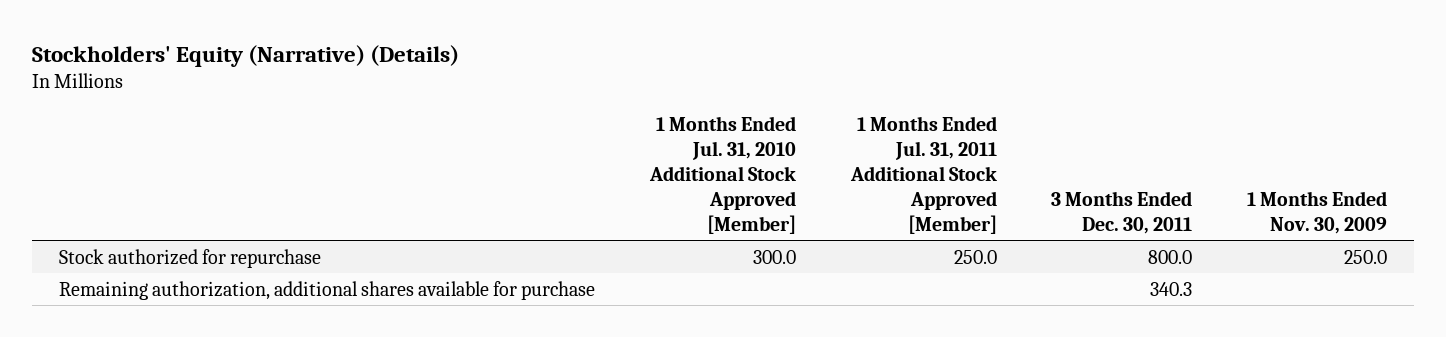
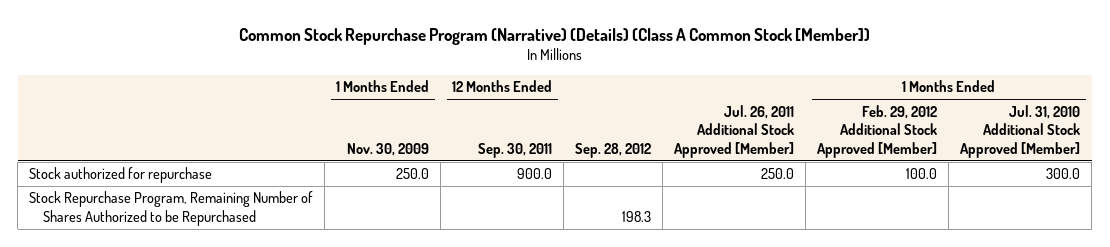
- Stockholders' Equity (Narrative) (Details)
+ Common Stock Repurchase Program (Narrative) (Details) (Class A Common Stock [Member])
- | 1 Months Ended Jul. 31, 2010 Additional Stock Approved [Member] | 1 Months Ended Jul. 31, 2011 Additional Stock Approved [Member] | 3 Months Ended Dec. 30, 2011 | 1 Months Ended Nov. 30, 2009
+ | 1 Months Ended Nov. 30, 2009 | 12 Months Ended Sep. 30, 2011 | Sep. 28, 2012 | Jul. 26, 2011 Additional Stock Approved [Member] | 1 Months Ended Feb. 29, 2012 Additional Stock Approved [Member] | 1 Months Ended Jul. 31, 2010 Additional Stock Approved [Member]
- Remaining authorization, additional shares available for purchase | | | 340.3 |
+ Stock Repurchase Program, Remaining Number of Shares Authorized to be Repurchased | | | 198.3 | | |

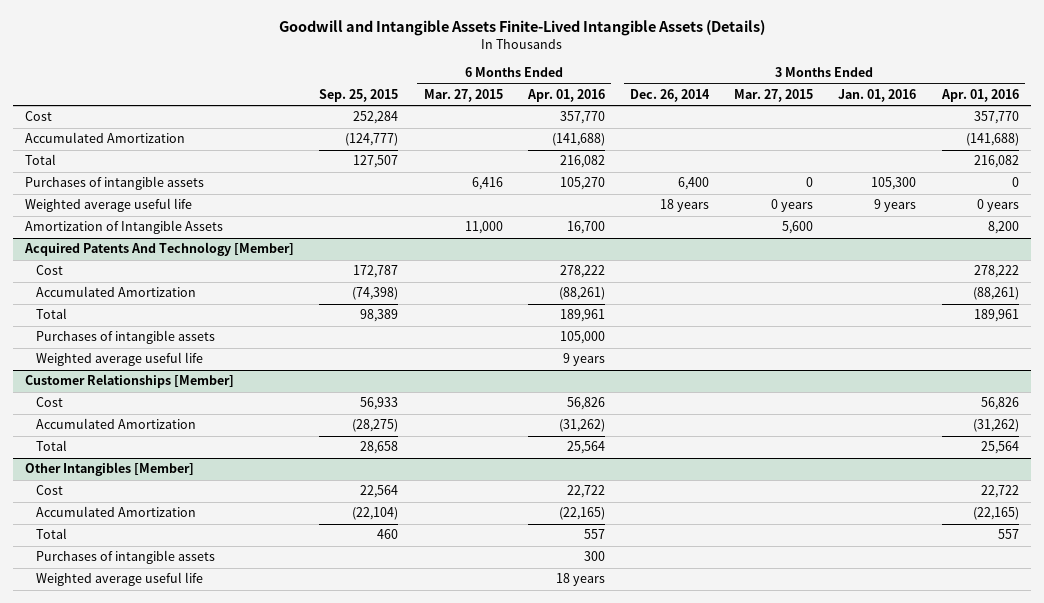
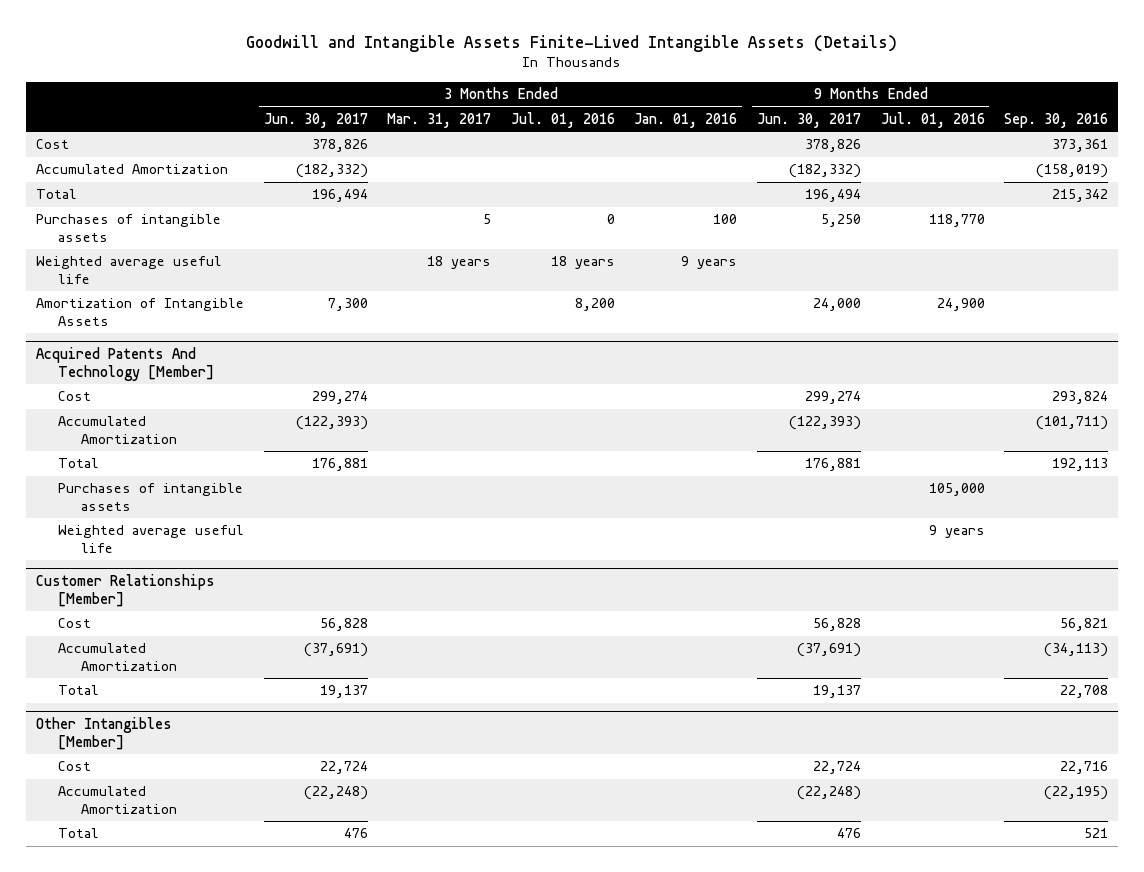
- | Sep. 25, 2015 | 6 Months Ended Mar. 27, 2015 | 6 Months Ended Apr. 01, 2016 | 3 Months Ended Dec. 26, 2014 | 3 Months Ended Mar. 27, 2015 | 3 Months Ended Jan. 01, 2016 | 3 Months Ended Apr. 01, 2016
+ | 3 Months Ended Jun. 30, 2017 | 3 Months Ended Mar. 31, 2017 | 3 Months Ended Jul. 01, 2016 | 3 Months Ended Jan. 01, 2016 | 9 Months Ended Jun. 30, 2017 | 9 Months Ended Jul. 01, 2016 | Sep. 30, 2016
- Purchases of intangible assets | | 6,416 | 105,270 | 6,400 | 0 | 105,300 | 0
+ Purchases of intangible assets | | 5 | 0 | 100 | 5,250 | 118,770 |
@ Other Intangibles [Member]
- Purchases of intangible assets | | | 300 | | | |
- Weighted average useful life | | | 18 years | | | |

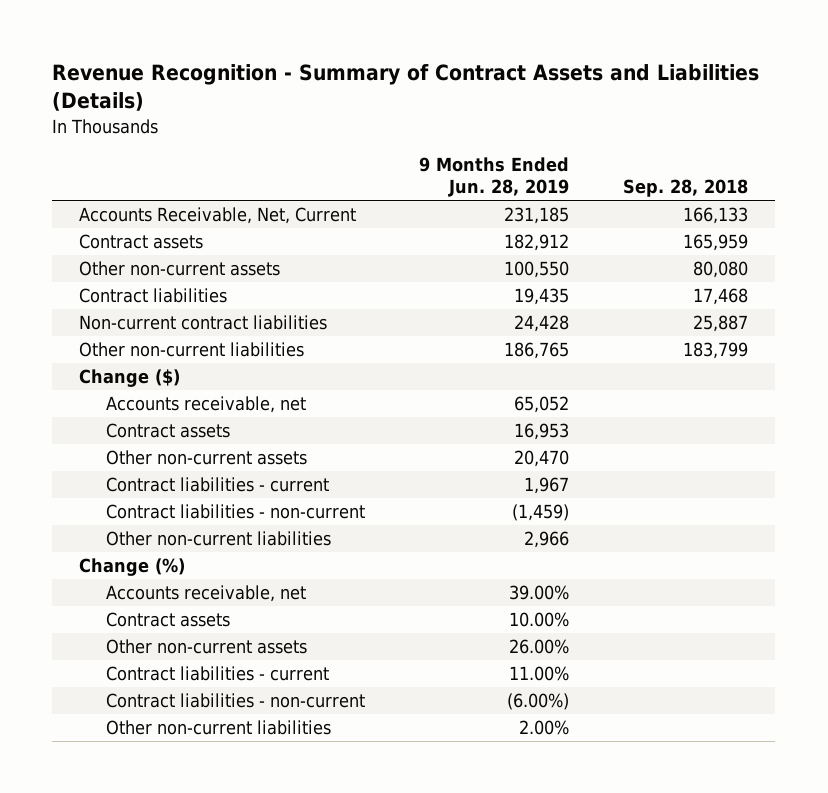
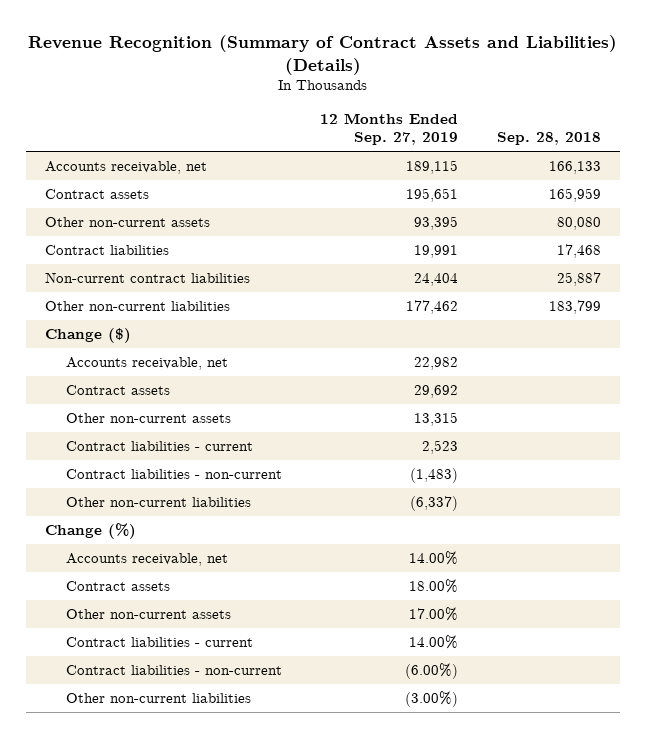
- Revenue Recognition - Summary of Contract Assets and Liabilities (Details)
+ Revenue Recognition (Summary of Contract Assets and Liabilities) (Details)
- | 9 Months Ended Jun. 28, 2019 | Sep. 28, 2018
+ | 12 Months Ended Sep. 27, 2019 | Sep. 28, 2018
- Accounts Receivable, Net, Current | 231,185 | 166,133
+ Accounts receivable, net | 189,115 | 166,133

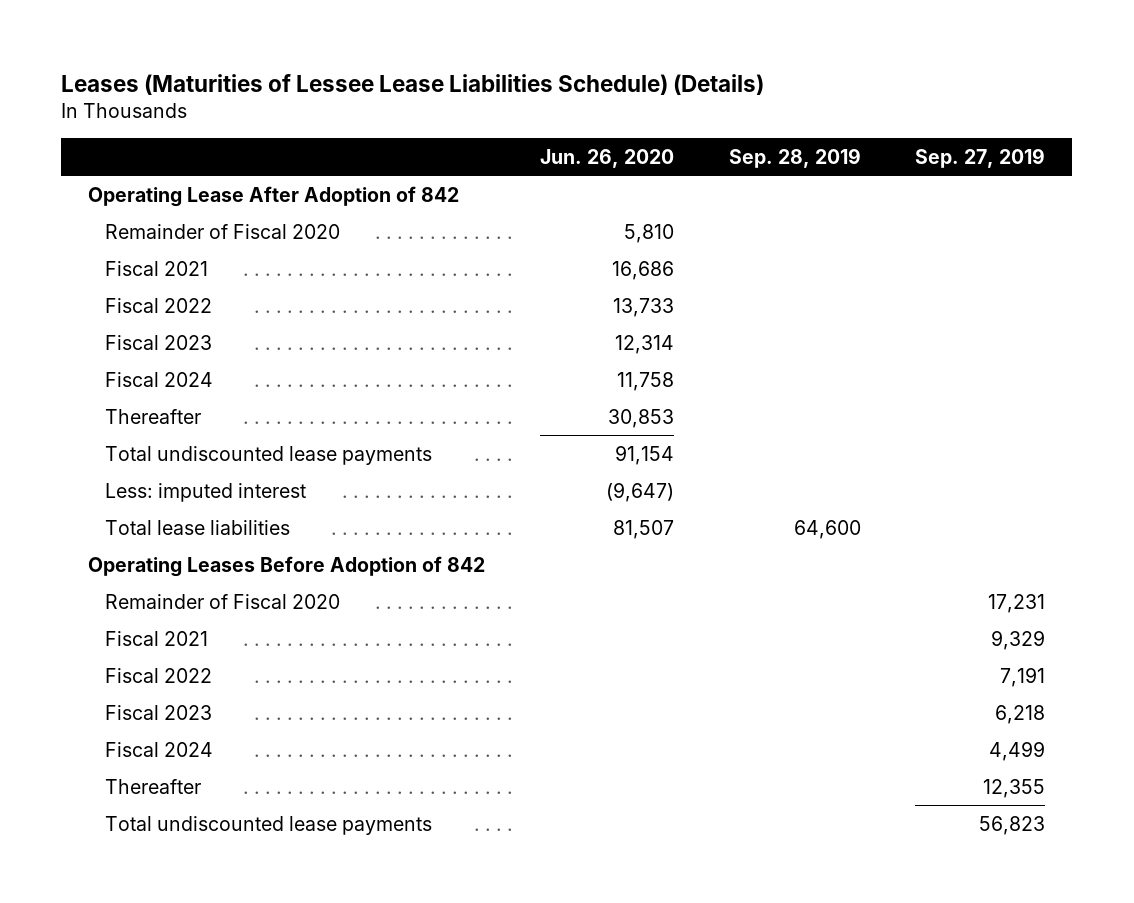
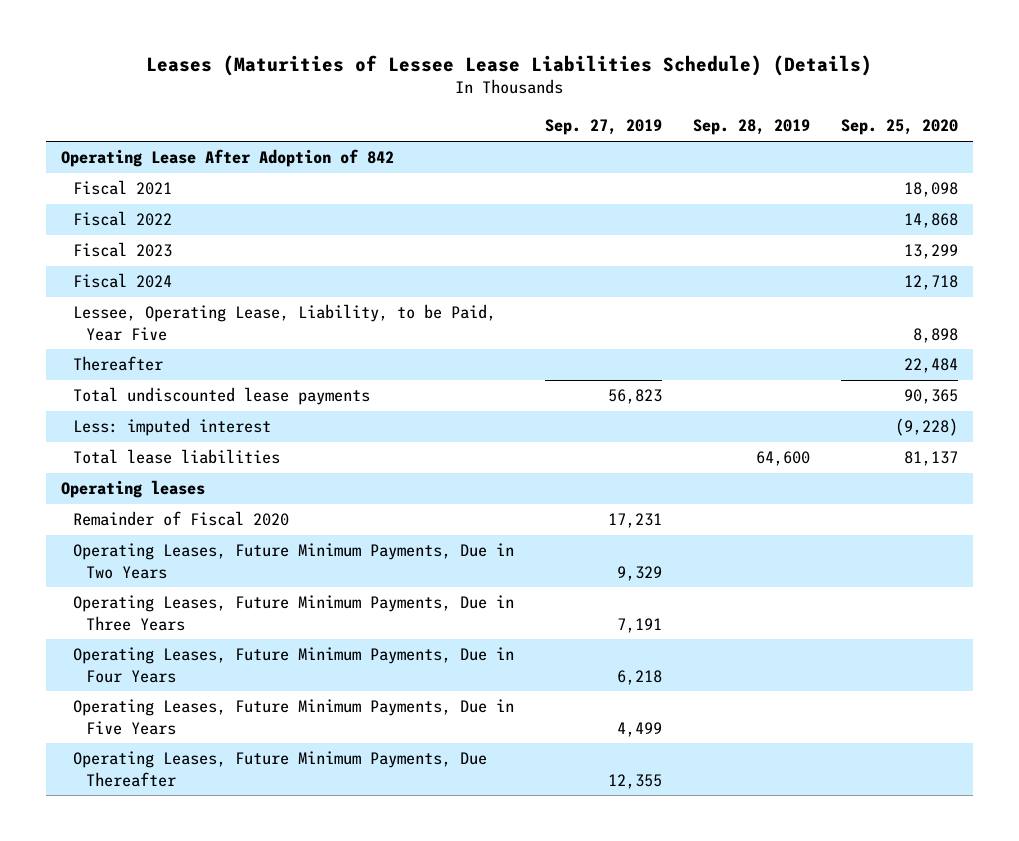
- | Jun. 26, 2020 | Sep. 28, 2019 | Sep. 27, 2019
+ | Sep. 27, 2019 | Sep. 28, 2019 | Sep. 25, 2020
- Remainder of Fiscal 2020 | 5,810 | |
+ Lessee, Operating Lease, Liability, to be Paid, Year Five | | | 8,898
- Total undiscounted lease payments | 91,154 | |
moved up: Total undiscounted lease payments | 56,823 | | 90,365
- Operating Leases Before Adoption of 842
+ Operating leases
- Fiscal 2021 | | | 9,329
- Fiscal 2022 | | | 7,191
- Fiscal 2023 | | | 6,218
- Fiscal 2024 | | | 4,499
- Thereafter | | | 12,355
+ Operating Leases, Future Minimum Payments, Due in Two Years | 9,329 | |
+ Operating Leases, Future Minimum Payments, Due in Three Years | 7,191 | |
+ Operating Leases, Future Minimum Payments, Due in Four Years | 6,218 | |
+ Operating Leases, Future Minimum Payments, Due in Five Years | 4,499 | |
+ Operating Leases, Future Minimum Payments, Due Thereafter | 12,355 | |

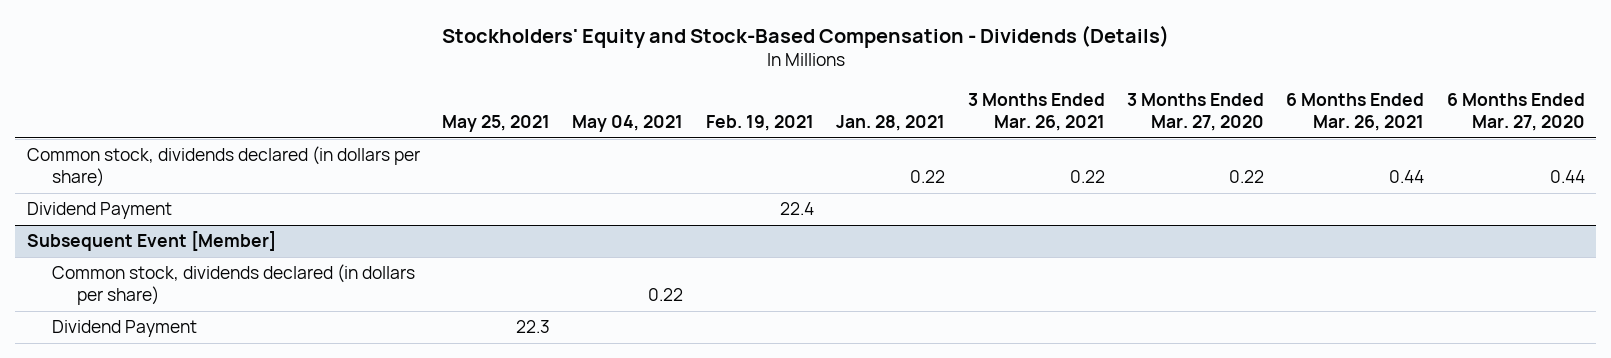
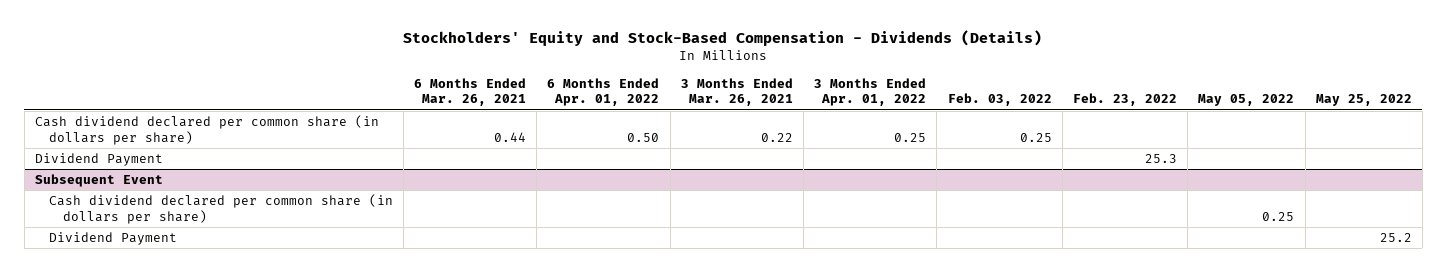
- | May 25, 2021 | May 04, 2021 | Feb. 19, 2021 | Jan. 28, 2021 | 3 Months Ended Mar. 26, 2021 | 3 Months Ended Mar. 27, 2020 | 6 Months Ended Mar. 26, 2021 | 6 Months Ended Mar. 27, 2020
+ | 6 Months Ended Mar. 26, 2021 | 6 Months Ended Apr. 01, 2022 | 3 Months Ended Mar. 26, 2021 | 3 Months Ended Apr. 01, 2022 | Feb. 03, 2022 | Feb. 23, 2022 | May 05, 2022 | May 25, 2022
- Common stock, dividends declared (in dollars per share) | | | | 0.22 | 0.22 | 0.22 | 0.44 | 0.44
+ Cash dividend declared per common share (in dollars per share) | 0.44 | 0.50 | 0.22 | 0.25 | 0.25 | | |
- Subsequent Event [Member]
- Common stock, dividends declared (in dollars per share) | | 0.22 | | | | | |
+ Subsequent Event
+ Cash dividend declared per common share (in dollars per share) | | | | | | | 0.25 |

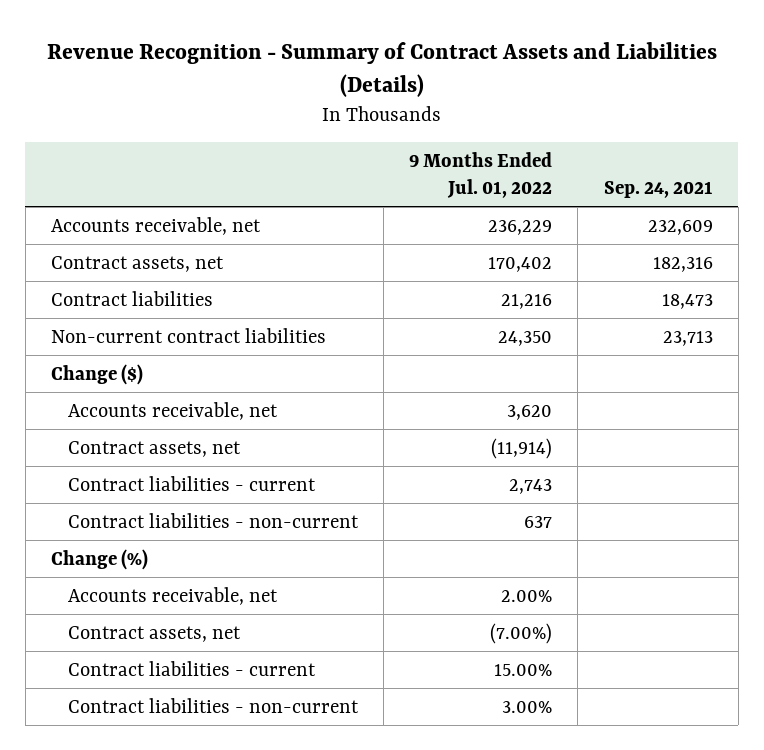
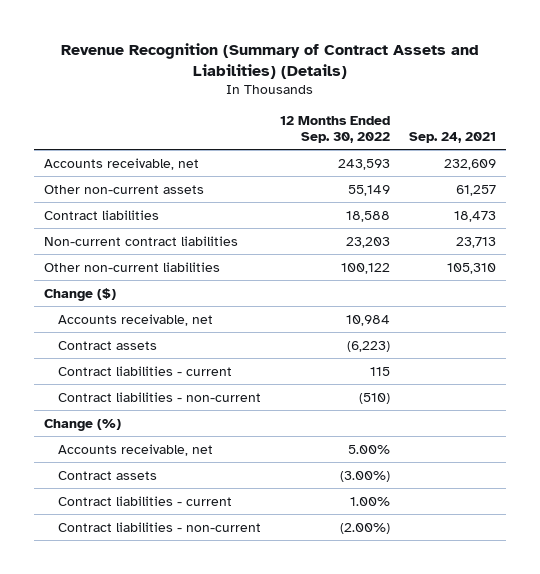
- Revenue Recognition - Summary of Contract Assets and Liabilities (Details)
+ Revenue Recognition (Summary of Contract Assets and Liabilities) (Details)
- | 9 Months Ended Jul. 01, 2022 | Sep. 24, 2021
+ | 12 Months Ended Sep. 30, 2022 | Sep. 24, 2021
- Contract assets, net | 170,402 | 182,316
+ Other non-current assets | 55,149 | 61,257
+ Other non-current liabilities | 100,122 | 105,310
- Contract assets, net | (11,914) |
+ Contract assets | (6,223) |
- Contract assets, net | (7.00%) |
+ Contract assets | (3.00%) |

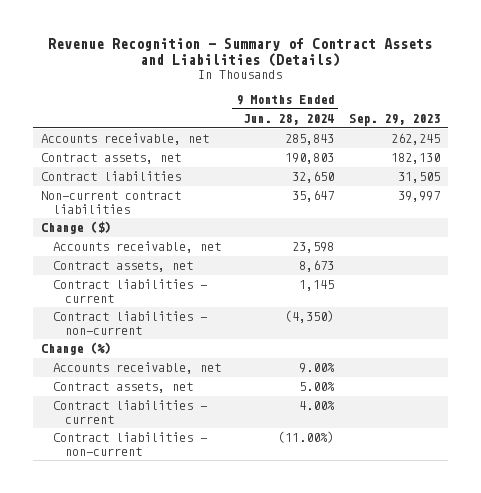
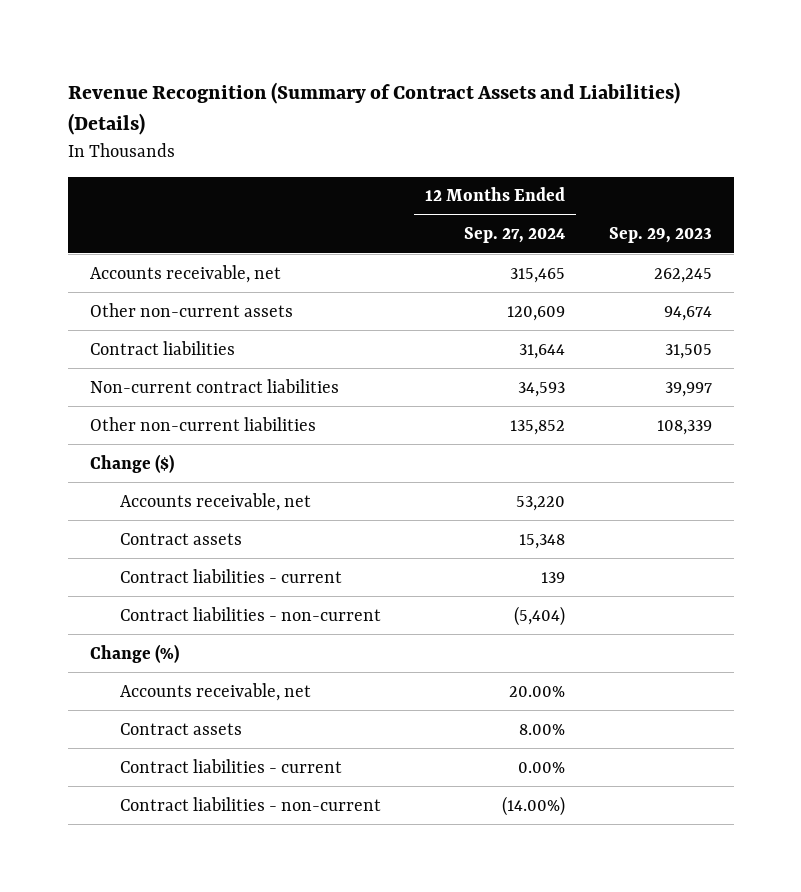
- Revenue Recognition - Summary of Contract Assets and Liabilities (Details)
+ Revenue Recognition (Summary of Contract Assets and Liabilities) (Details)
- | 9 Months Ended Jun. 28, 2024 | Sep. 29, 2023
+ | 12 Months Ended Sep. 27, 2024 | Sep. 29, 2023
- Contract assets, net | 190,803 | 182,130
+ Other non-current assets | 120,609 | 94,674
+ Other non-current liabilities | 135,852 | 108,339
- Contract assets, net | 8,673 |
+ Contract assets | 15,348 |
- Contract assets, net | 5.00% |
+ Contract assets | 8.00% |

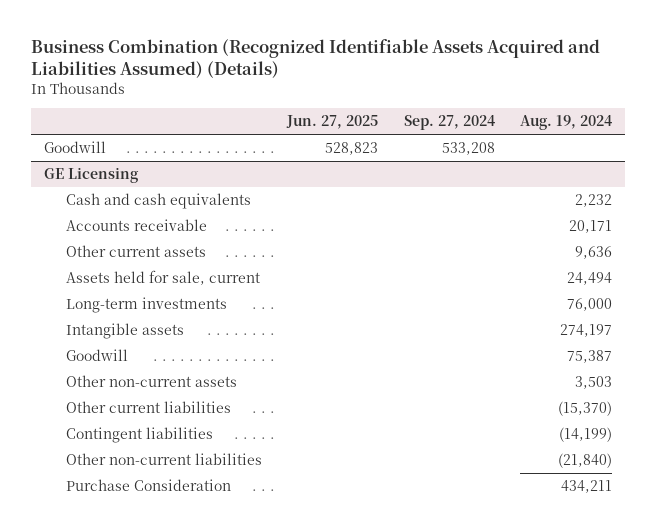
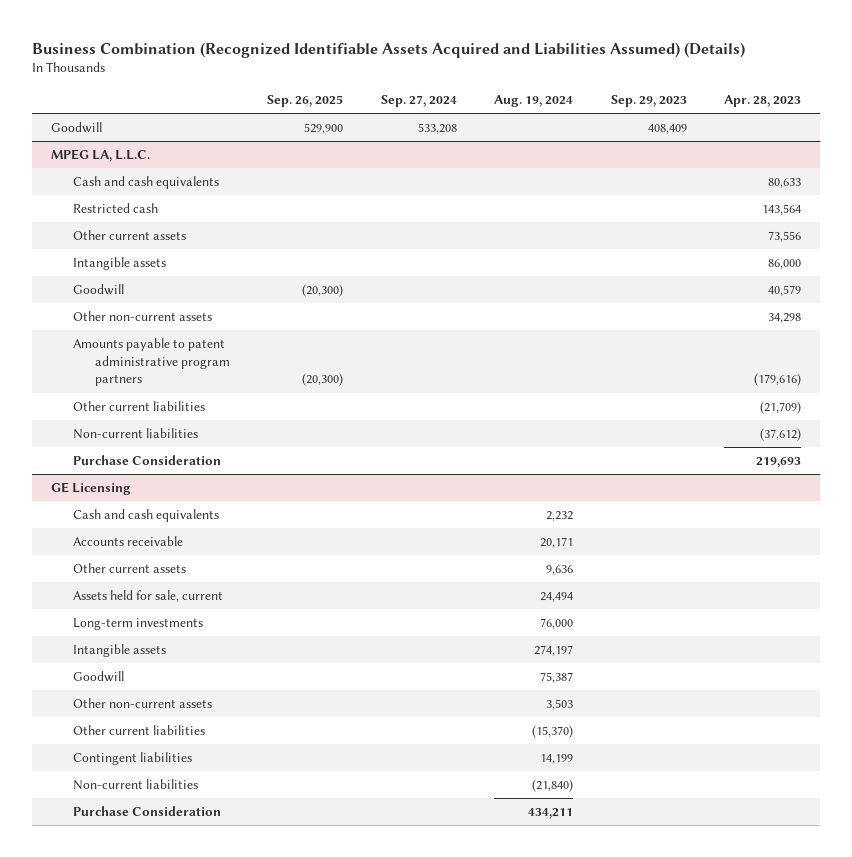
- | Jun. 27, 2025 | Sep. 27, 2024 | Aug. 19, 2024
+ | Sep. 26, 2025 | Sep. 27, 2024 | Aug. 19, 2024 | Sep. 29, 2023 | Apr. 28, 2023
+ MPEG LA, L.L.C.
+ Cash and cash equivalents | | | | | 80,633
+ Restricted cash | | | | | 143,564
+ Other current assets | | | | | 73,556
+ Intangible assets | | | | | 86,000
+ Goodwill | (20,300) | | | | 40,579
+ Other non-current assets | | | | | 34,298
+ Amounts payable to patent administrative program partners | (20,300) | | | | (179,616)
+ Other current liabilities | | | | | (21,709)
+ Non-current liabilities | | | | | (37,612)
+ Purchase Consideration | | | | | 219,693
@ GE Licensing
- Contingent liabilities | | | (14,199)
- Other non-current liabilities | | | (21,840)
+ Contingent liabilities | | | 14,199 | |
+ Non-current liabilities | | | (21,840) | |

